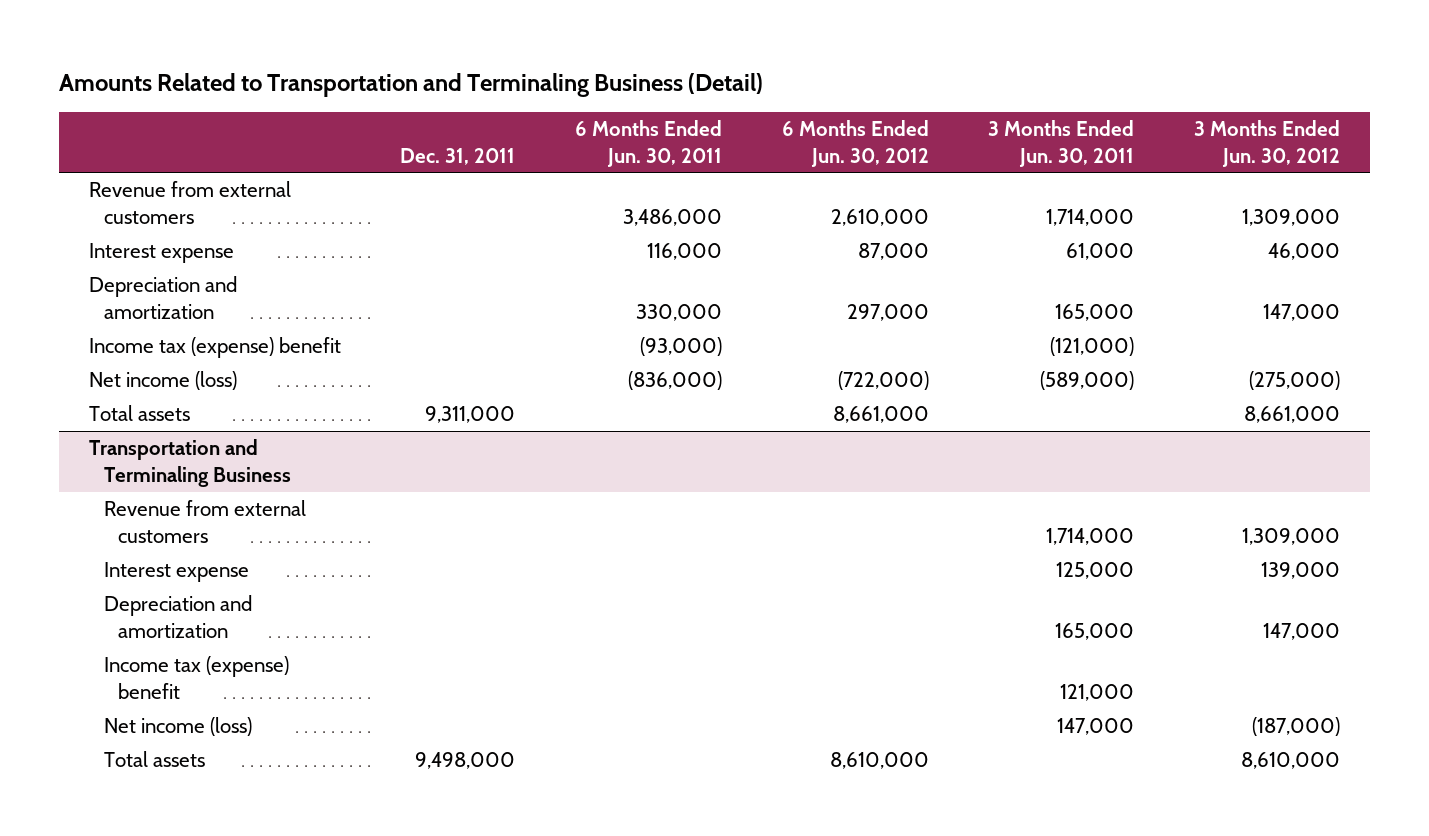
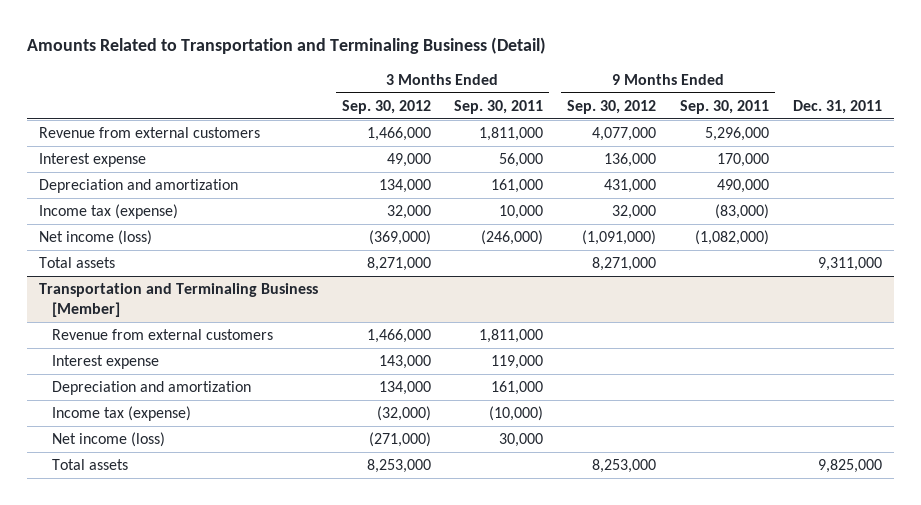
- | Dec. 31, 2011 | 6 Months Ended Jun. 30, 2011 | 6 Months Ended Jun. 30, 2012 | 3 Months Ended Jun. 30, 2011 | 3 Months Ended Jun. 30, 2012
+ | 3 Months Ended Sep. 30, 2012 | 3 Months Ended Sep. 30, 2011 | 9 Months Ended Sep. 30, 2012 | 9 Months Ended Sep. 30, 2011 | Dec. 31, 2011
- Income tax (expense) benefit | | (93,000) | | (121,000) |
+ Income tax (expense) | 32,000 | 10,000 | 32,000 | (83,000) |
- Transportation and Terminaling Business
+ Transportation and Terminaling Business [Member]
- Income tax (expense) benefit | | | | 121,000 |
+ Income tax (expense) | (32,000) | (10,000) | | |
- Total assets | 9,498,000 | | 8,610,000 | | 8,610,000
+ Total assets | 8,253,000 | | 8,253,000 | | 9,825,000

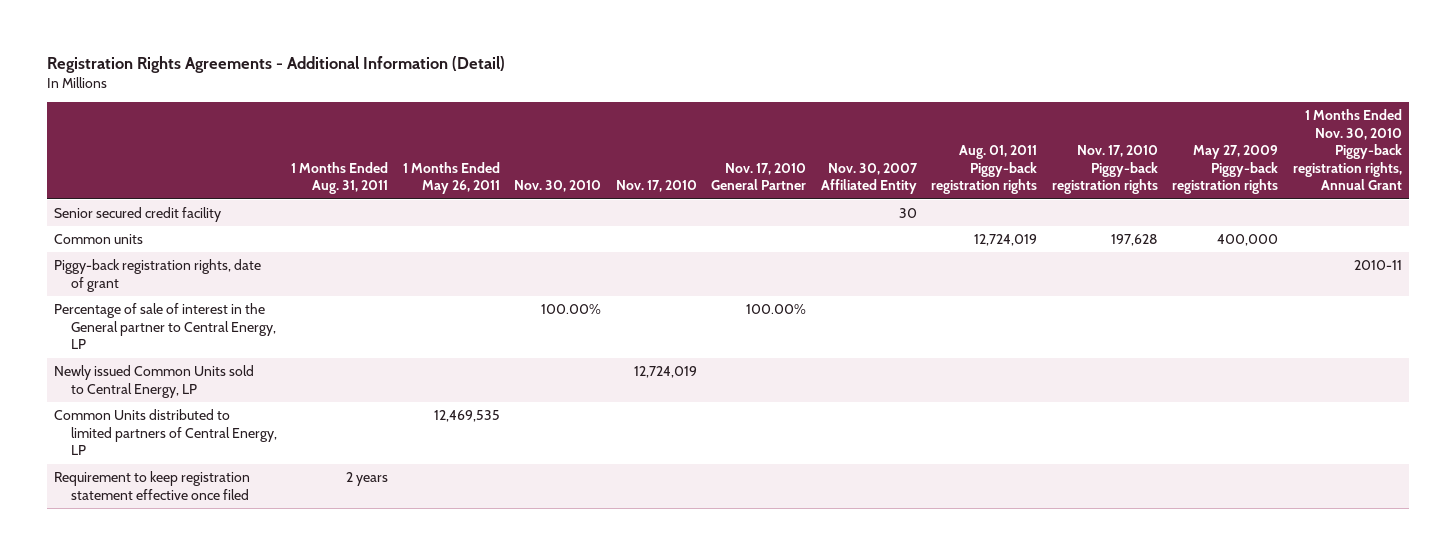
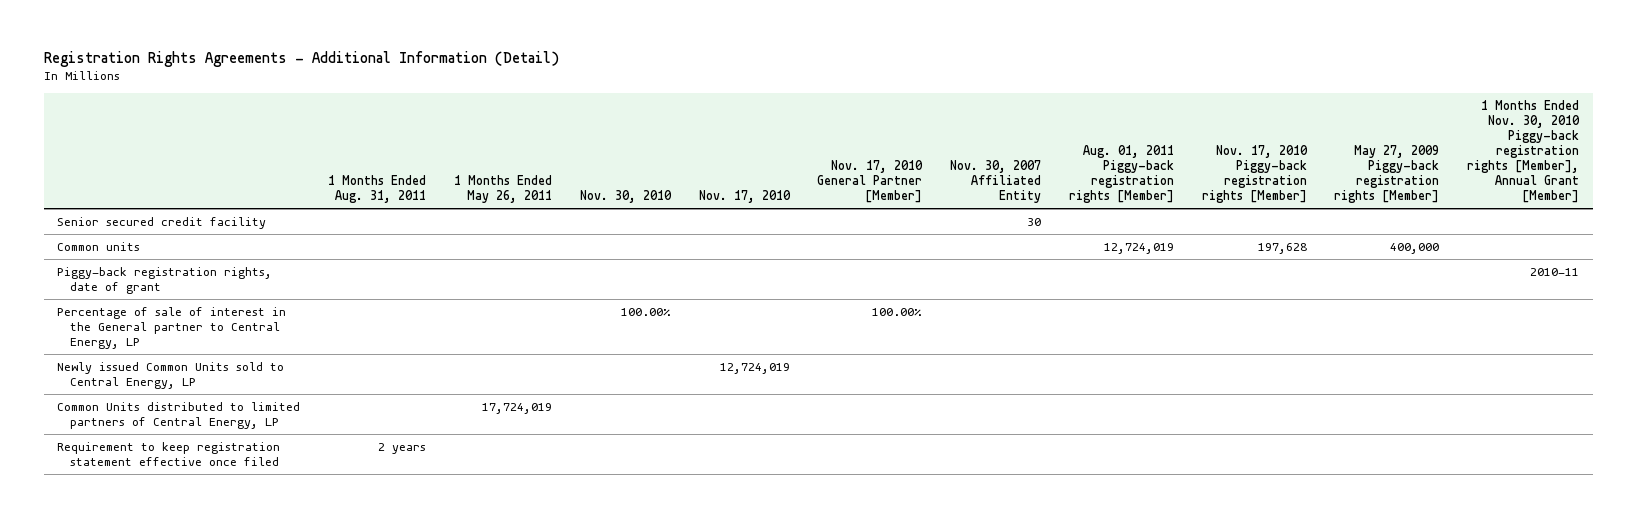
- | 1 Months Ended Aug. 31, 2011 | 1 Months Ended May 26, 2011 | Nov. 30, 2010 | Nov. 17, 2010 | Nov. 17, 2010 General Partner | Nov. 30, 2007 Affiliated Entity | Aug. 01, 2011 Piggy-back registration rights | Nov. 17, 2010 Piggy-back registration rights | May 27, 2009 Piggy-back registration rights | 1 Months Ended Nov. 30, 2010 Piggy-back registration rights, Annual Grant
+ | 1 Months Ended Aug. 31, 2011 | 1 Months Ended May 26, 2011 | Nov. 30, 2010 | Nov. 17, 2010 | Nov. 17, 2010 General Partner [Member] | Nov. 30, 2007 Affiliated Entity | Aug. 01, 2011 Piggy-back registration rights [Member] | Nov. 17, 2010 Piggy-back registration rights [Member] | May 27, 2009 Piggy-back registration rights [Member] | 1 Months Ended Nov. 30, 2010 Piggy-back registration rights [Member], Annual Grant [Member]
- Common Units distributed to limited partners of Central Energy, LP | | 12,469,535 | | | | | | | |
+ Common Units distributed to limited partners of Central Energy, LP | | 17,724,019 | | | | | | | |

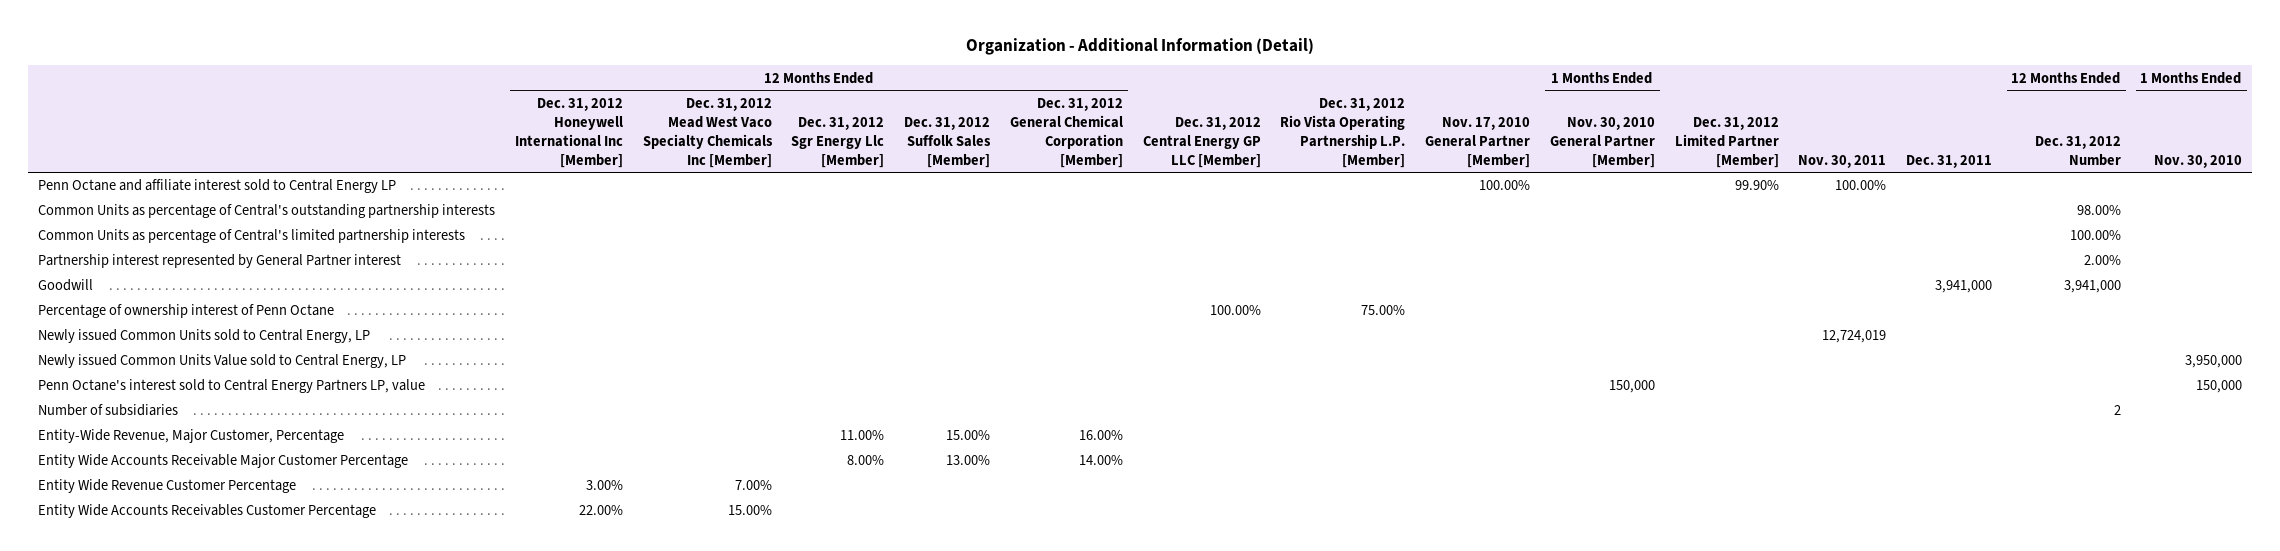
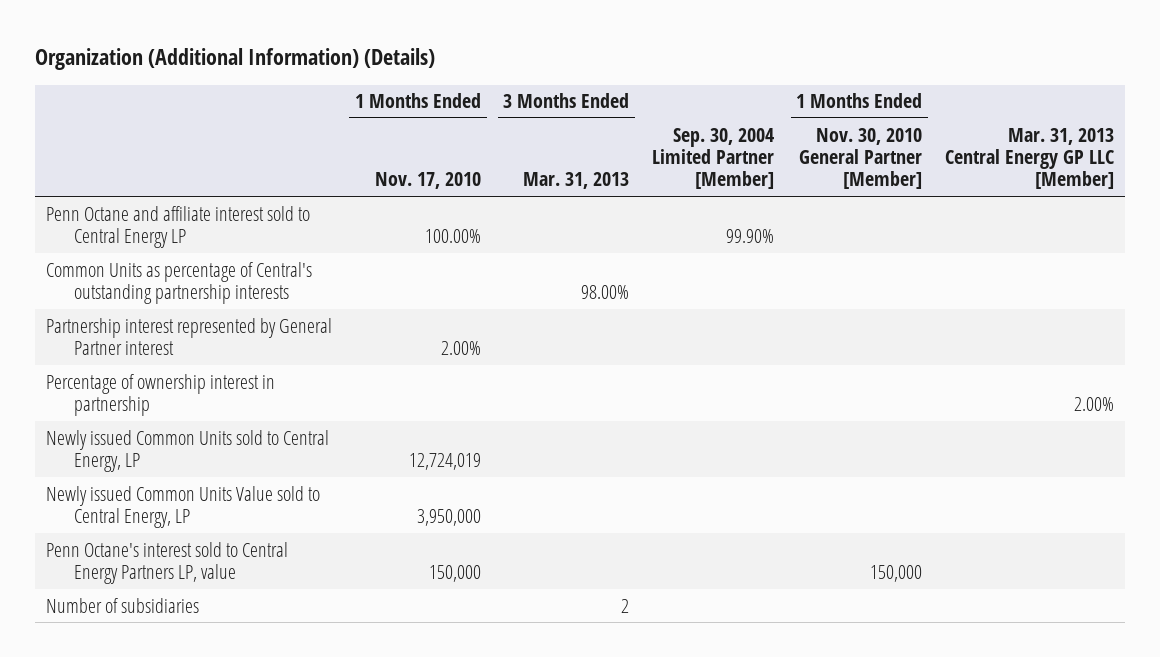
- Organization - Additional Information (Detail)
+ Organization (Additional Information) (Details)
- | 12 Months Ended Dec. 31, 2012 Honeywell International Inc [Member] | 12 Months Ended Dec. 31, 2012 Mead West Vaco Specialty Chemicals Inc [Member] | 12 Months Ended Dec. 31, 2012 Sgr Energy Llc [Member] | 12 Months Ended Dec. 31, 2012 Suffolk Sales [Member] | 12 Months Ended Dec. 31, 2012 General Chemical Corporation [Member] | Dec. 31, 2012 Central Energy GP LLC [Member] | Dec. 31, 2012 Rio Vista Operating Partnership L.P. [Member] | Nov. 17, 2010 General Partner [Member] | 1 Months Ended Nov. 30, 2010 General Partner [Member] | Dec. 31, 2012 Limited Partner [Member] | Nov. 30, 2011 | Dec. 31, 2011 | 12 Months Ended Dec. 31, 2012 Number | 1 Months Ended Nov. 30, 2010
+ | 1 Months Ended Nov. 17, 2010 | 3 Months Ended Mar. 31, 2013 | Sep. 30, 2004 Limited Partner [Member] | 1 Months Ended Nov. 30, 2010 General Partner [Member] | Mar. 31, 2013 Central Energy GP LLC [Member]
- Common Units as percentage of Central's limited partnership interests | | | | | | | | | | | | | 100.00% |
- Goodwill | | | | | | | | | | | | 3,941,000 | 3,941,000 |
- Percentage of ownership interest of Penn Octane | | | | | | 100.00% | 75.00% | | | | | | |
+ Percentage of ownership interest in partnership | | | | | 2.00%
- Entity-Wide Revenue, Major Customer, Percentage | | | 11.00% | 15.00% | 16.00% | | | | | | | | |
- Entity Wide Accounts Receivable Major Customer Percentage | | | 8.00% | 13.00% | 14.00% | | | | | | | | |
- Entity Wide Revenue Customer Percentage | 3.00% | 7.00% | | | | | | | | | | | |
- Entity Wide Accounts Receivables Customer Percentage | 22.00% | 15.00% | | | | | | | | | | | |

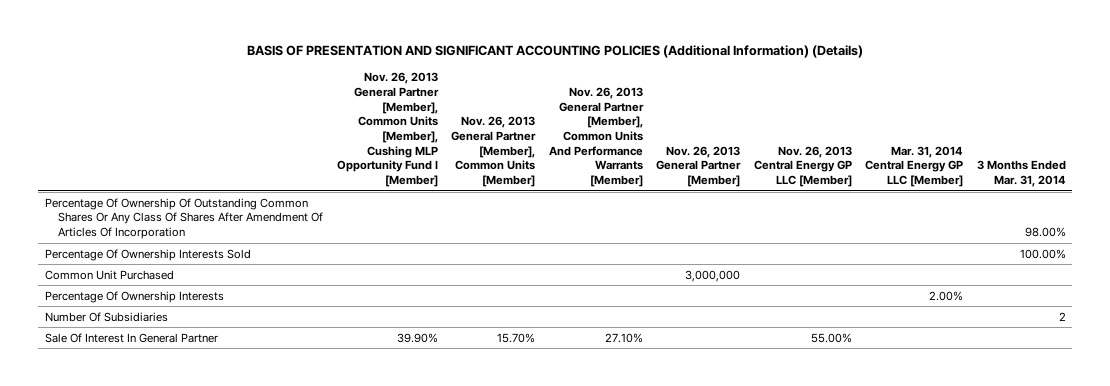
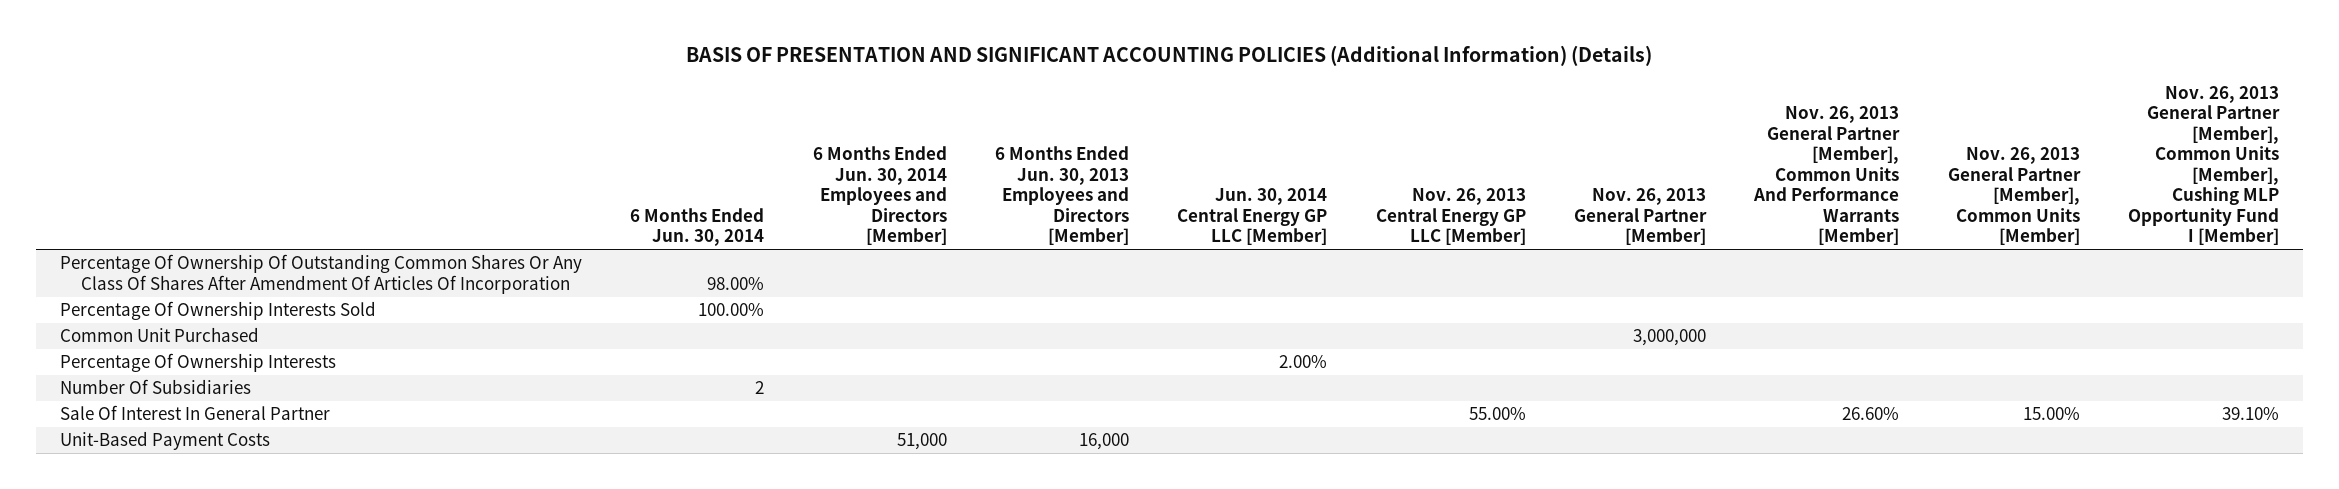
- | Nov. 26, 2013 General Partner [Member], Common Units [Member], Cushing MLP Opportunity Fund I [Member] | Nov. 26, 2013 General Partner [Member], Common Units [Member] | Nov. 26, 2013 General Partner [Member], Common Units And Performance Warrants [Member] | Nov. 26, 2013 General Partner [Member] | Nov. 26, 2013 Central Energy GP LLC [Member] | Mar. 31, 2014 Central Energy GP LLC [Member] | 3 Months Ended Mar. 31, 2014
+ | 6 Months Ended Jun. 30, 2014 | 6 Months Ended Jun. 30, 2014 Employees and Directors [Member] | 6 Months Ended Jun. 30, 2013 Employees and Directors [Member] | Jun. 30, 2014 Central Energy GP LLC [Member] | Nov. 26, 2013 Central Energy GP LLC [Member] | Nov. 26, 2013 General Partner [Member] | Nov. 26, 2013 General Partner [Member], Common Units And Performance Warrants [Member] | Nov. 26, 2013 General Partner [Member], Common Units [Member] | Nov. 26, 2013 General Partner [Member], Common Units [Member], Cushing MLP Opportunity Fund I [Member]
- Sale Of Interest In General Partner | 39.90% | 15.70% | 27.10% | | 55.00% | |
+ Sale Of Interest In General Partner | | | | | 55.00% | | 26.60% | 15.00% | 39.10%
+ Unit-Based Payment Costs | | 51,000 | 16,000 | | | | | |

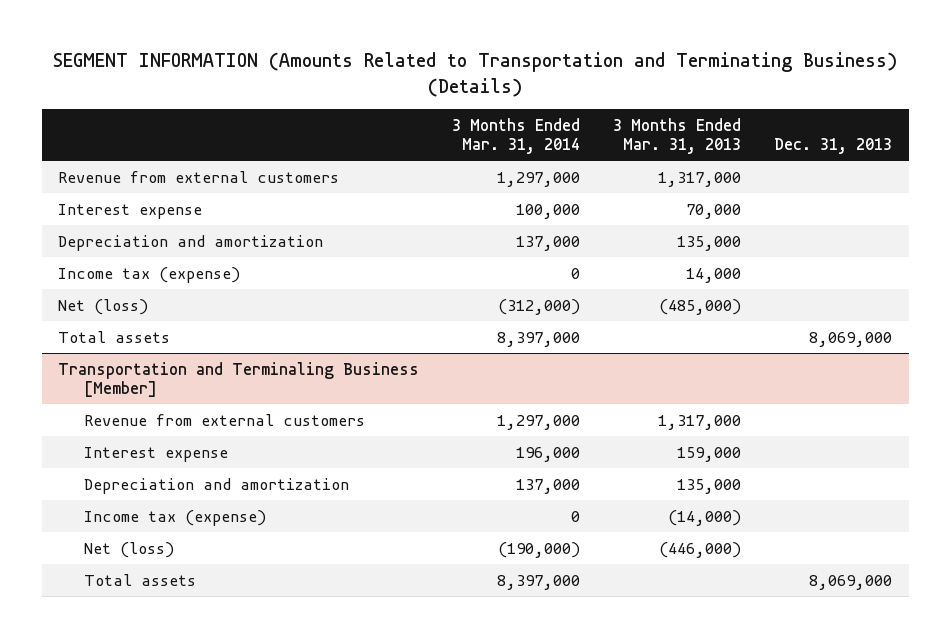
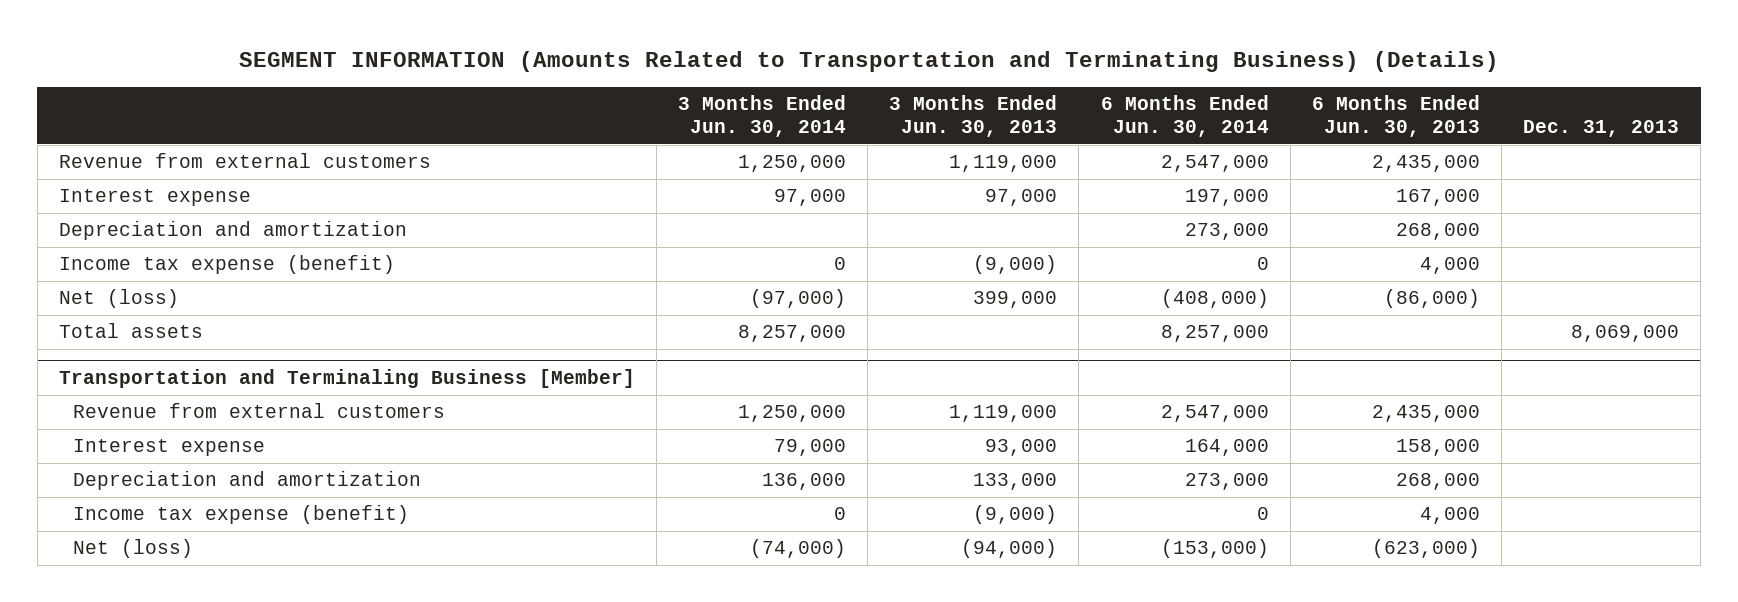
- | 3 Months Ended Mar. 31, 2014 | 3 Months Ended Mar. 31, 2013 | Dec. 31, 2013
+ | 3 Months Ended Jun. 30, 2014 | 3 Months Ended Jun. 30, 2013 | 6 Months Ended Jun. 30, 2014 | 6 Months Ended Jun. 30, 2013 | Dec. 31, 2013
- Income tax (expense) | 0 | 14,000 |
+ Income tax expense (benefit) | 0 | (9,000) | 0 | 4,000 |
@ Transportation and Terminaling Business [Member]
- Income tax (expense) | 0 | (14,000) |
+ Income tax expense (benefit) | 0 | (9,000) | 0 | 4,000 |
- Total assets | 8,397,000 | | 8,069,000

